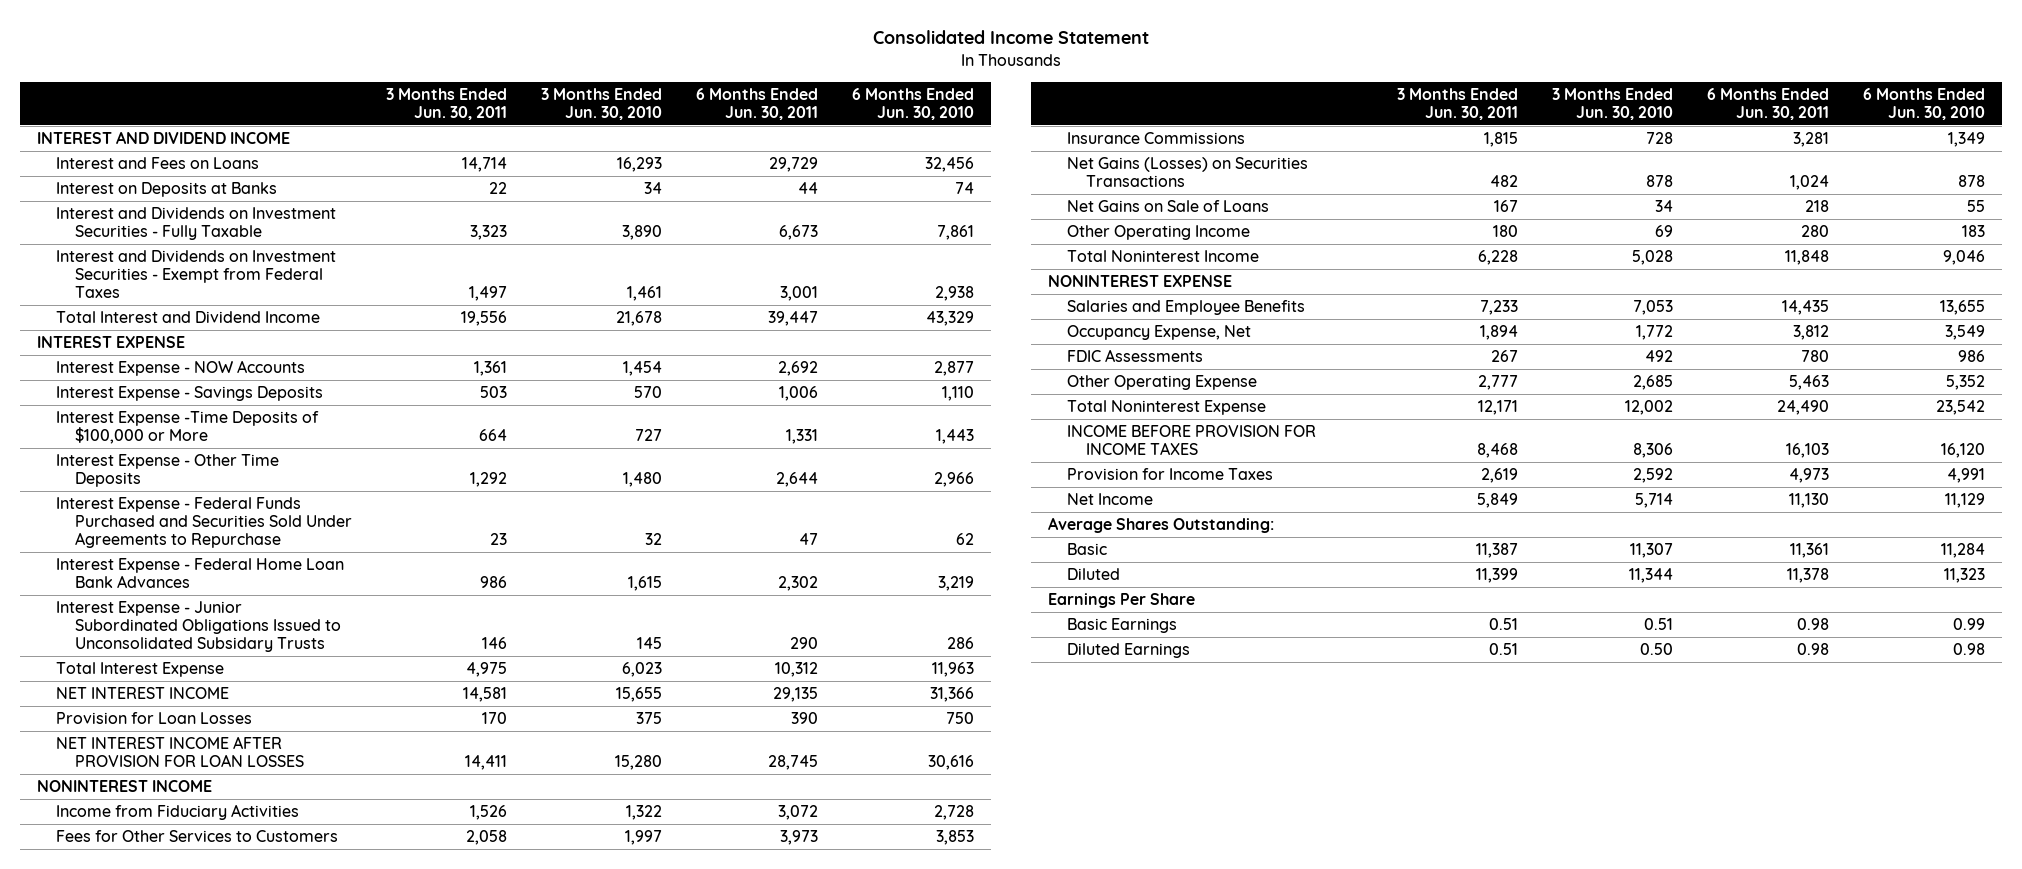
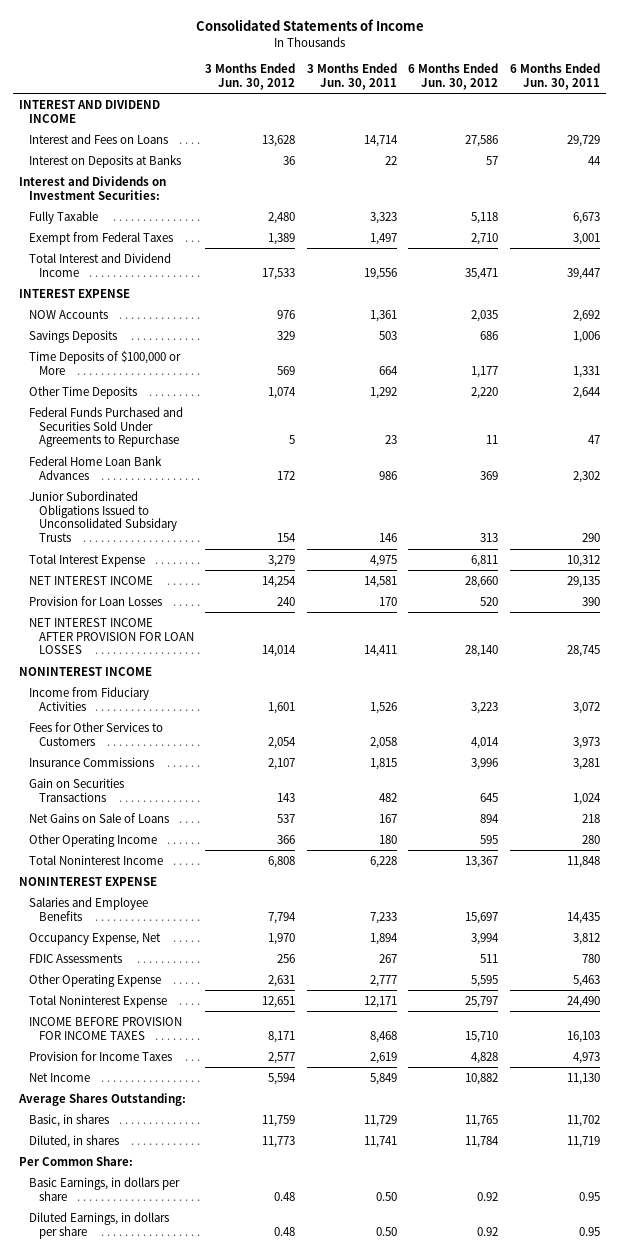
- Consolidated Income Statement
+ Consolidated Statements of Income
- | 3 Months Ended Jun. 30, 2011 | 3 Months Ended Jun. 30, 2010 | 6 Months Ended Jun. 30, 2011 | 6 Months Ended Jun. 30, 2010
+ | 3 Months Ended Jun. 30, 2012 | 3 Months Ended Jun. 30, 2011 | 6 Months Ended Jun. 30, 2012 | 6 Months Ended Jun. 30, 2011
- Interest and Dividends on Investment Securities - Fully Taxable | 3,323 | 3,890 | 6,673 | 7,861
- Interest and Dividends on Investment Securities - Exempt from Federal Taxes | 1,497 | 1,461 | 3,001 | 2,938
+ Interest and Dividends on Investment Securities:
+ Fully Taxable | 2,480 | 3,323 | 5,118 | 6,673
+ Exempt from Federal Taxes | 1,389 | 1,497 | 2,710 | 3,001
- Interest Expense - NOW Accounts | 1,361 | 1,454 | 2,692 | 2,877
- Interest Expense - Savings Deposits | 503 | 570 | 1,006 | 1,110
- Interest Expense -Time Deposits of $100,000 or More | 664 | 727 | 1,331 | 1,443
- Interest Expense - Other Time Deposits | 1,292 | 1,480 | 2,644 | 2,966
- Interest Expense - Federal Funds Purchased and Securities Sold Under Agreements to Repurchase | 23 | 32 | 47 | 62
- Interest Expense - Federal Home Loan Bank Advances | 986 | 1,615 | 2,302 | 3,219
- Interest Expense - Junior Subordinated Obligations Issued to Unconsolidated Subsidary Trusts | 146 | 145 | 290 | 286
+ NOW Accounts | 976 | 1,361 | 2,035 | 2,692
+ Savings Deposits | 329 | 503 | 686 | 1,006
+ Time Deposits of $100,000 or More | 569 | 664 | 1,177 | 1,331
+ Other Time Deposits | 1,074 | 1,292 | 2,220 | 2,644
+ Federal Funds Purchased and Securities Sold Under Agreements to Repurchase | 5 | 23 | 11 | 47
+ Federal Home Loan Bank Advances | 172 | 986 | 369 | 2,302
+ Junior Subordinated Obligations Issued to Unconsolidated Subsidary Trusts | 154 | 146 | 313 | 290
- Net Gains (Losses) on Securities Transactions | 482 | 878 | 1,024 | 878
+ Gain on Securities Transactions | 143 | 482 | 645 | 1,024
- Basic | 11,387 | 11,307 | 11,361 | 11,284
- Diluted | 11,399 | 11,344 | 11,378 | 11,323
- Earnings Per Share
- Basic Earnings | 0.51 | 0.51 | 0.98 | 0.99
- Diluted Earnings | 0.51 | 0.50 | 0.98 | 0.98
+ Basic, in shares | 11,759 | 11,729 | 11,765 | 11,702
+ Diluted, in shares | 11,773 | 11,741 | 11,784 | 11,719
+ Per Common Share:
+ Basic Earnings, in dollars per share | 0.48 | 0.50 | 0.92 | 0.95
+ Diluted Earnings, in dollars per share | 0.48 | 0.50 | 0.92 | 0.95

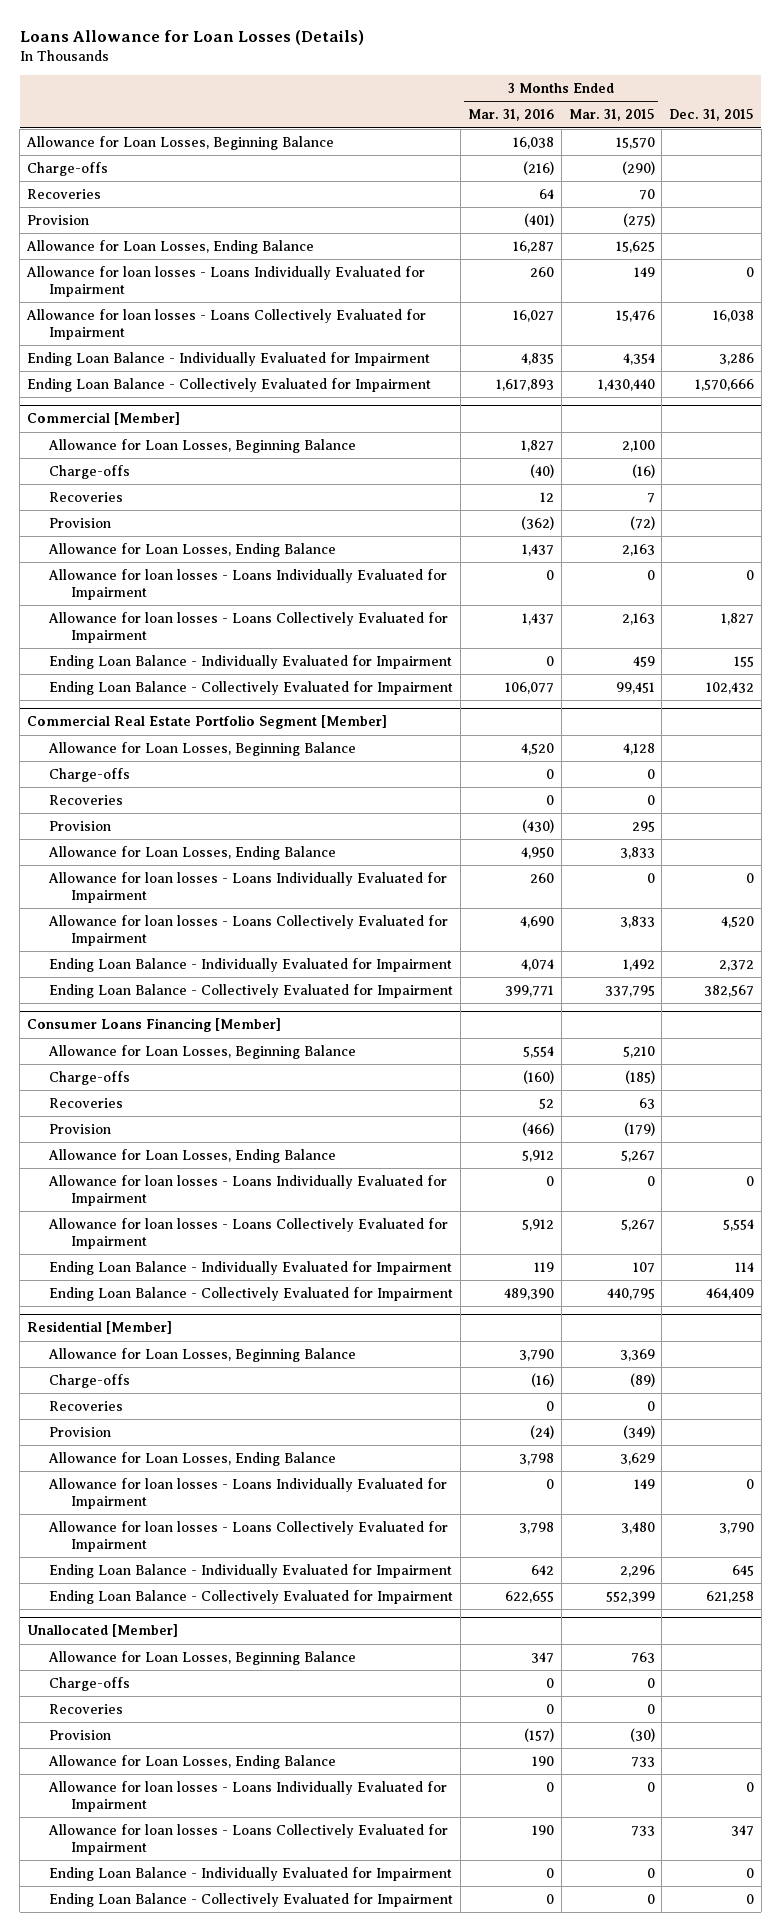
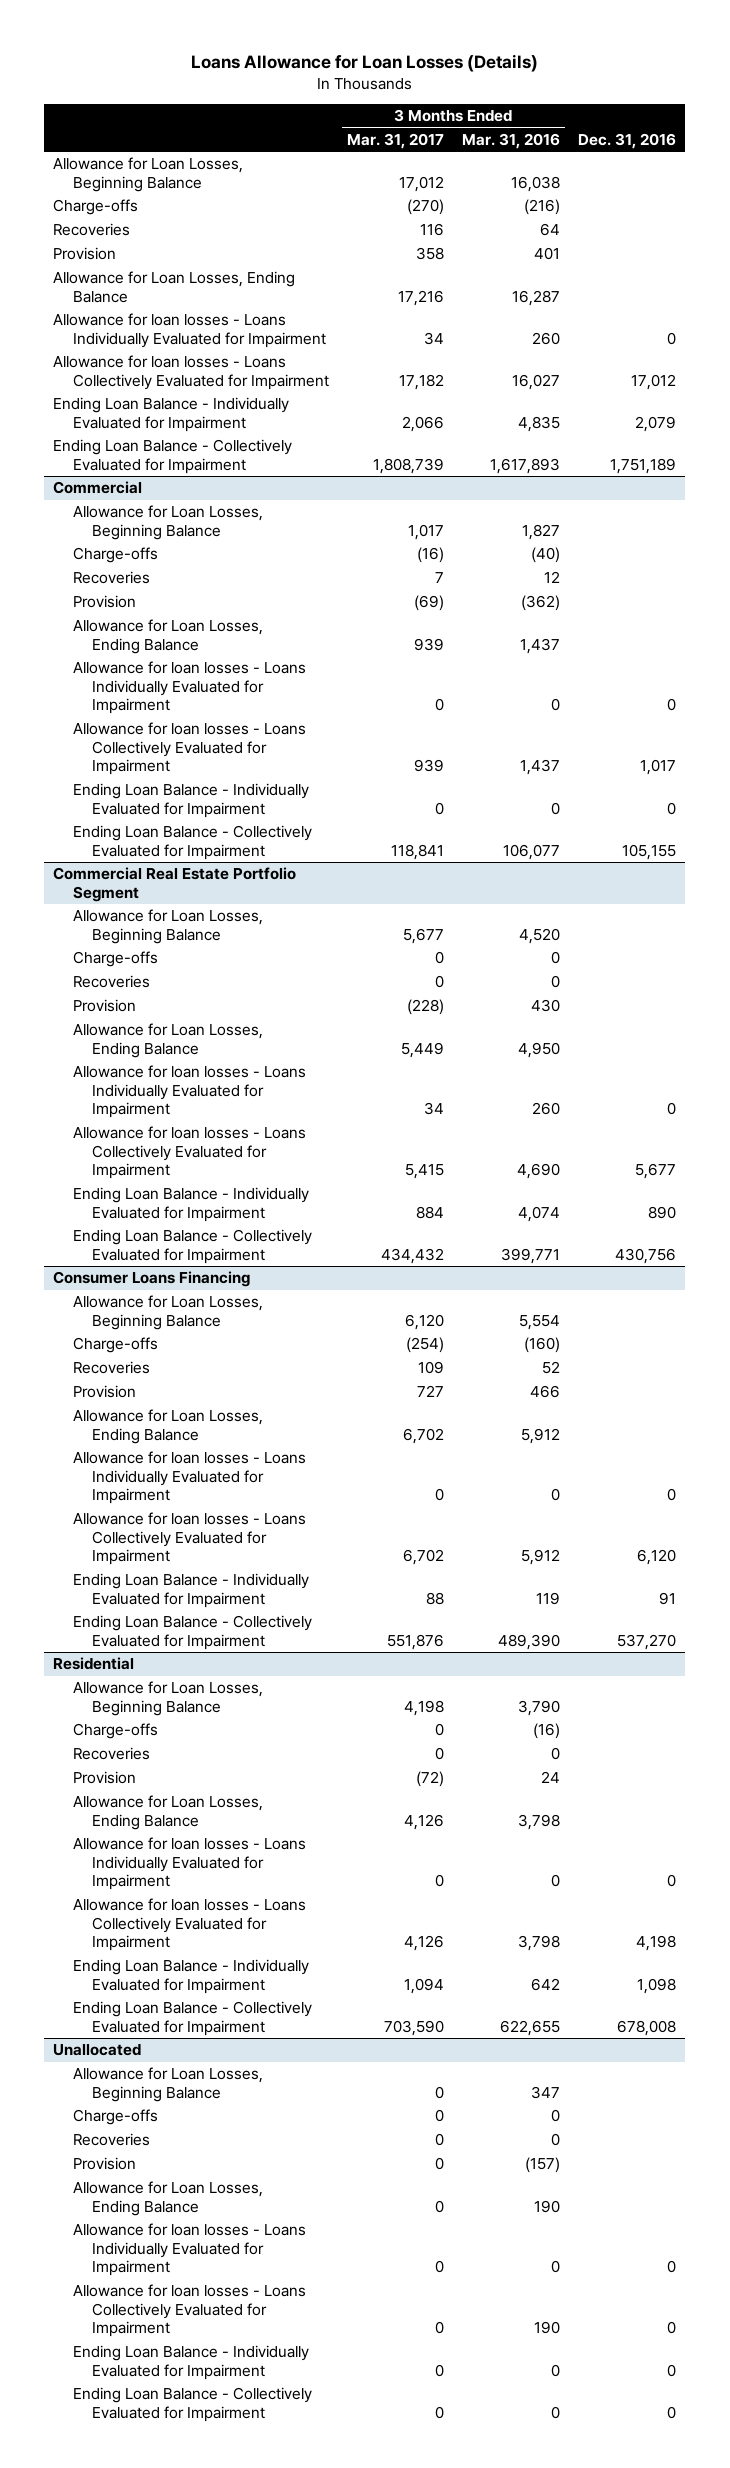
- | 3 Months Ended Mar. 31, 2016 | 3 Months Ended Mar. 31, 2015 | Dec. 31, 2015
+ | 3 Months Ended Mar. 31, 2017 | 3 Months Ended Mar. 31, 2016 | Dec. 31, 2016
- Provision | (401) | (275) |
+ Provision | 358 | 401 |
- Commercial [Member]
+ Commercial
- Commercial Real Estate Portfolio Segment [Member]
+ Commercial Real Estate Portfolio Segment
- Provision | (430) | 295 |
+ Provision | (228) | 430 |
- Consumer Loans Financing [Member]
+ Consumer Loans Financing
- Provision | (466) | (179) |
+ Provision | 727 | 466 |
- Residential [Member]
+ Residential
- Provision | (24) | (349) |
+ Provision | (72) | 24 |
- Unallocated [Member]
+ Unallocated

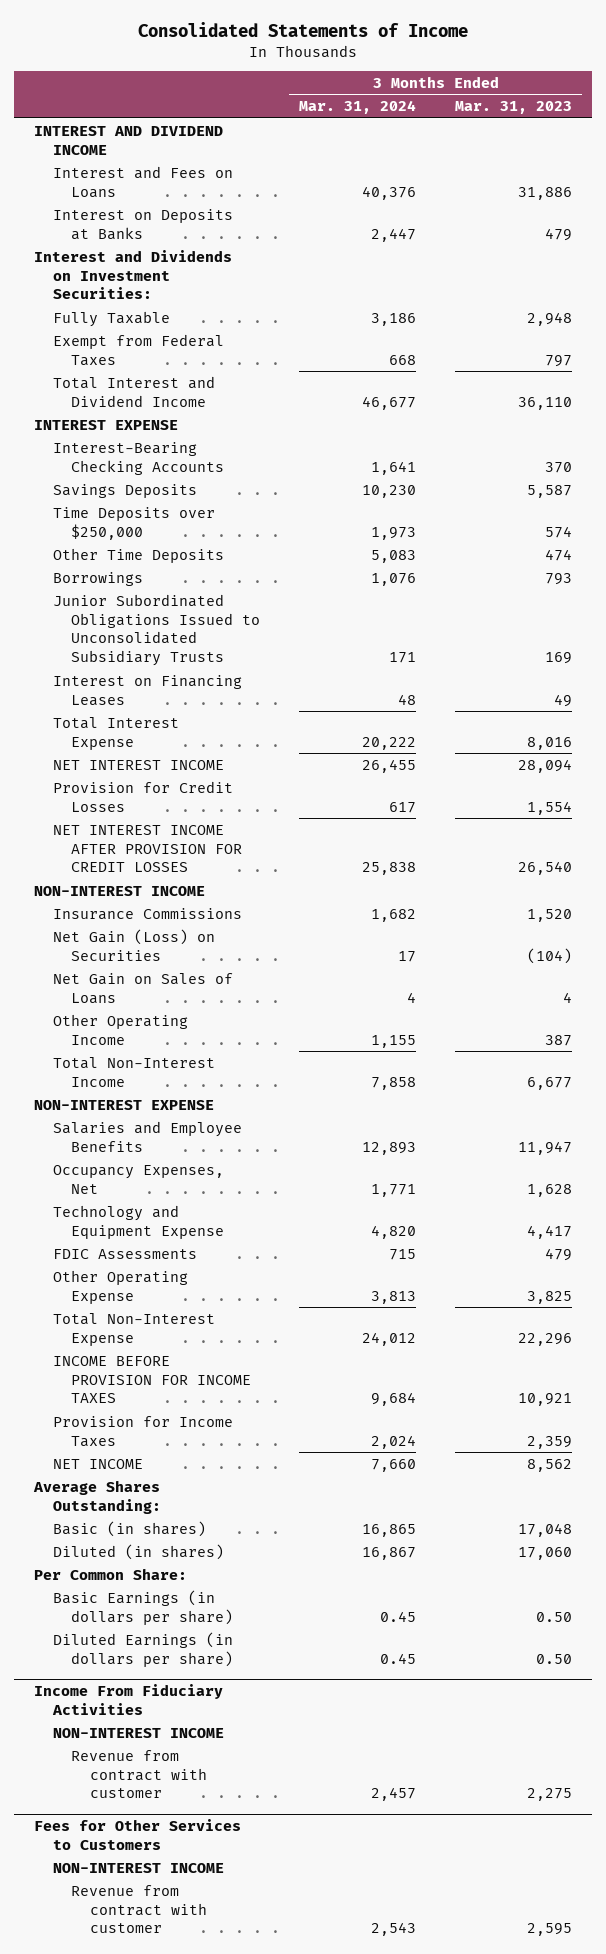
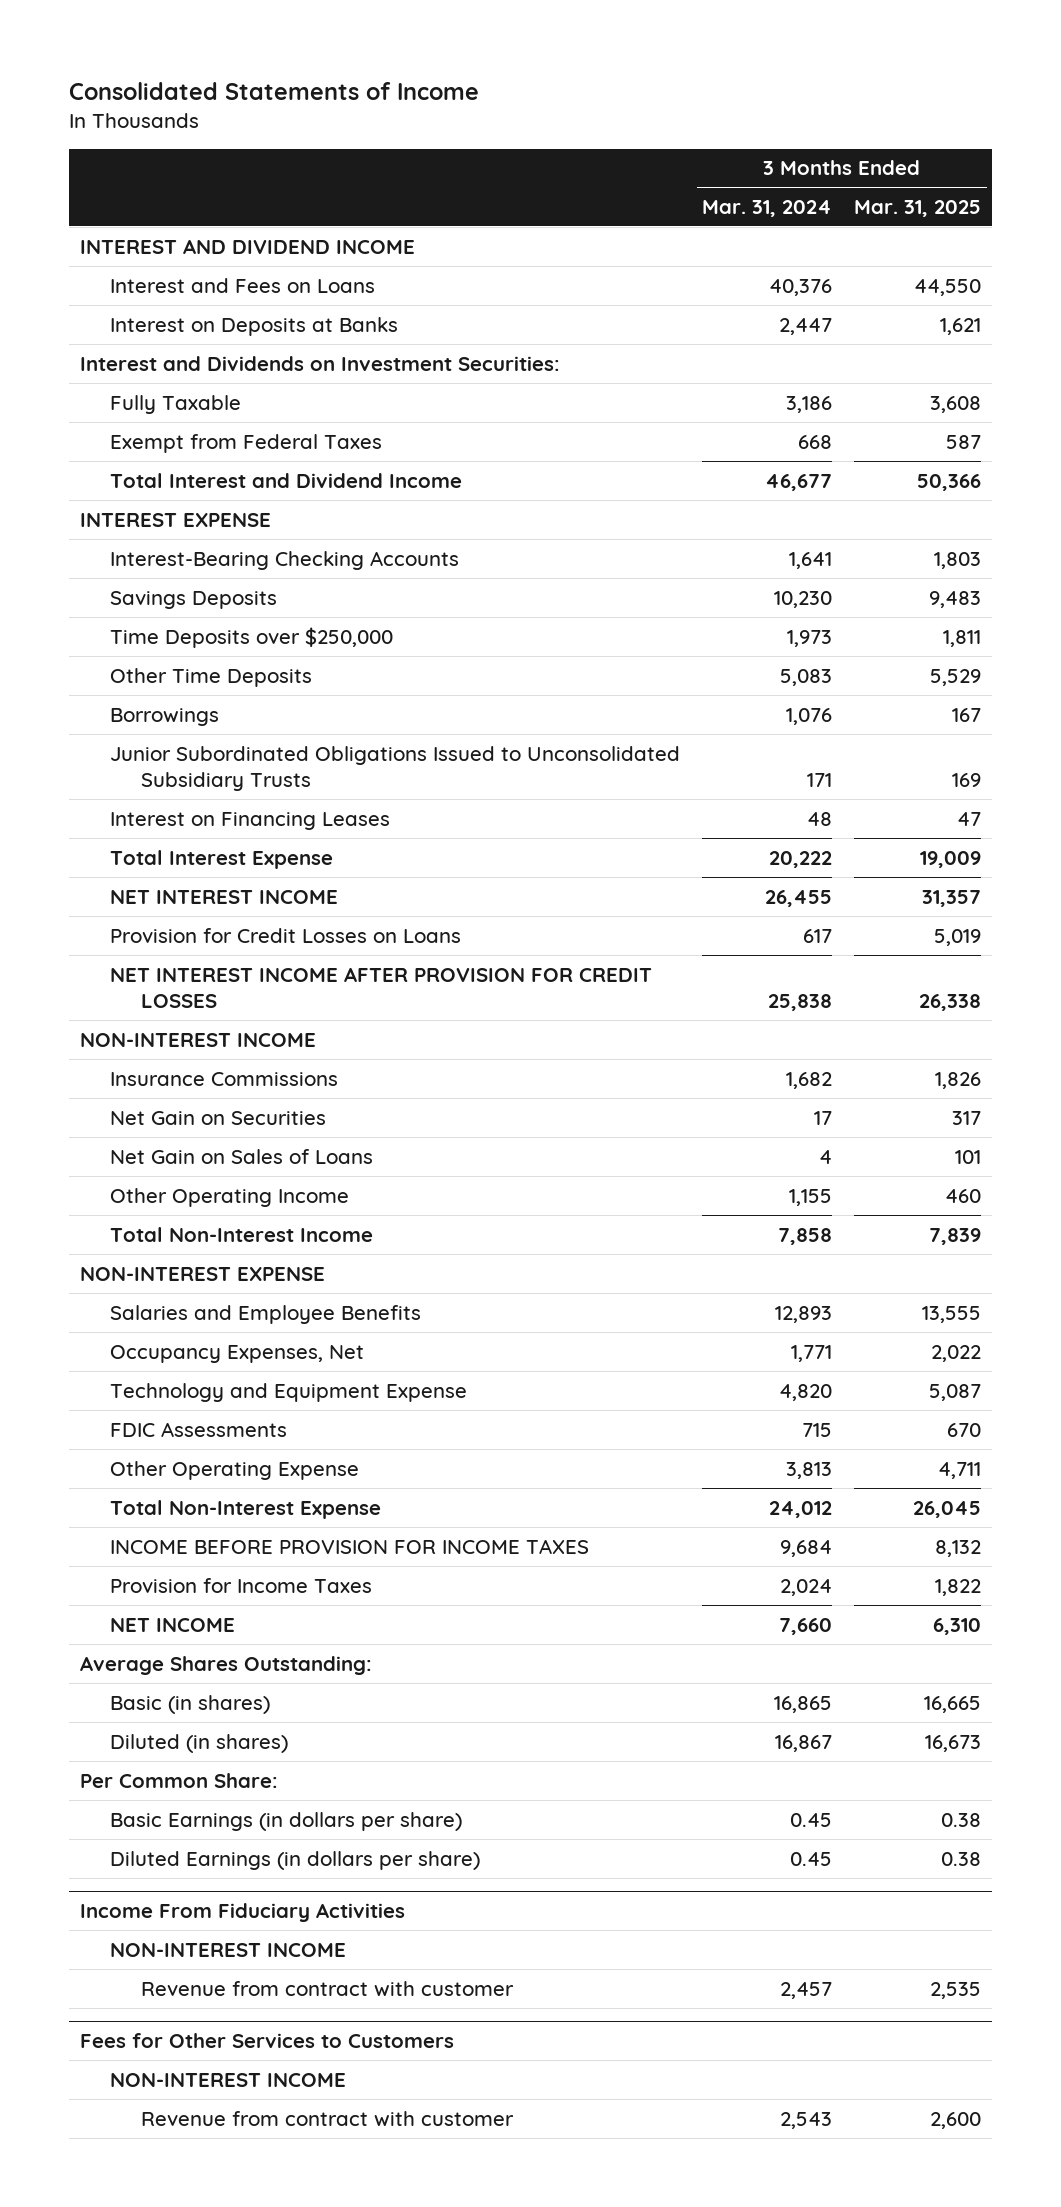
- | 3 Months Ended Mar. 31, 2024 | 3 Months Ended Mar. 31, 2023
+ | 3 Months Ended Mar. 31, 2024 | 3 Months Ended Mar. 31, 2025
- Provision for Credit Losses | 617 | 1,554
+ Provision for Credit Losses on Loans | 617 | 5,019
- Net Gain (Loss) on Securities | 17 | (104)
+ Net Gain on Securities | 17 | 317

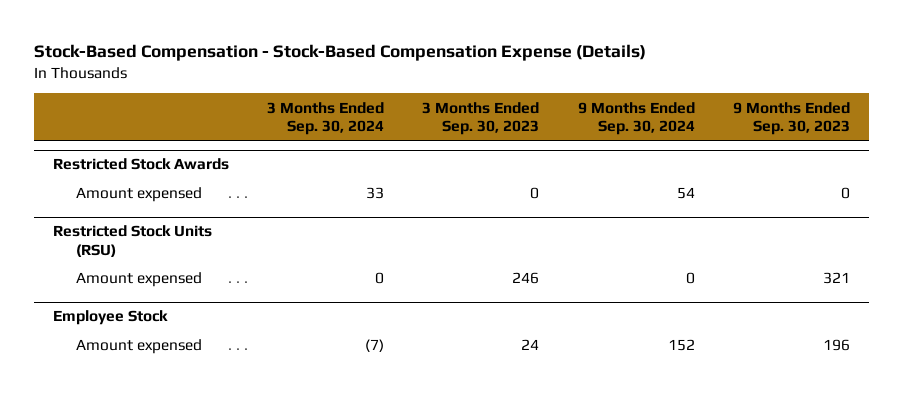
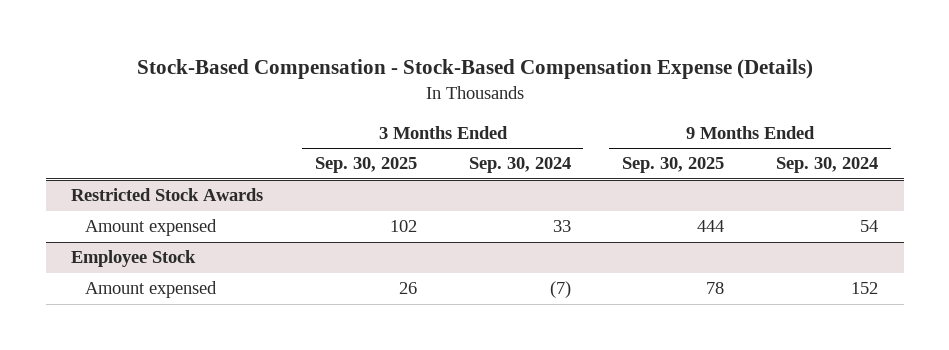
- | 3 Months Ended Sep. 30, 2024 | 3 Months Ended Sep. 30, 2023 | 9 Months Ended Sep. 30, 2024 | 9 Months Ended Sep. 30, 2023
+ | 3 Months Ended Sep. 30, 2025 | 3 Months Ended Sep. 30, 2024 | 9 Months Ended Sep. 30, 2025 | 9 Months Ended Sep. 30, 2024
- Restricted Stock Units (RSU)
- Amount expensed | 0 | 246 | 0 | 321

